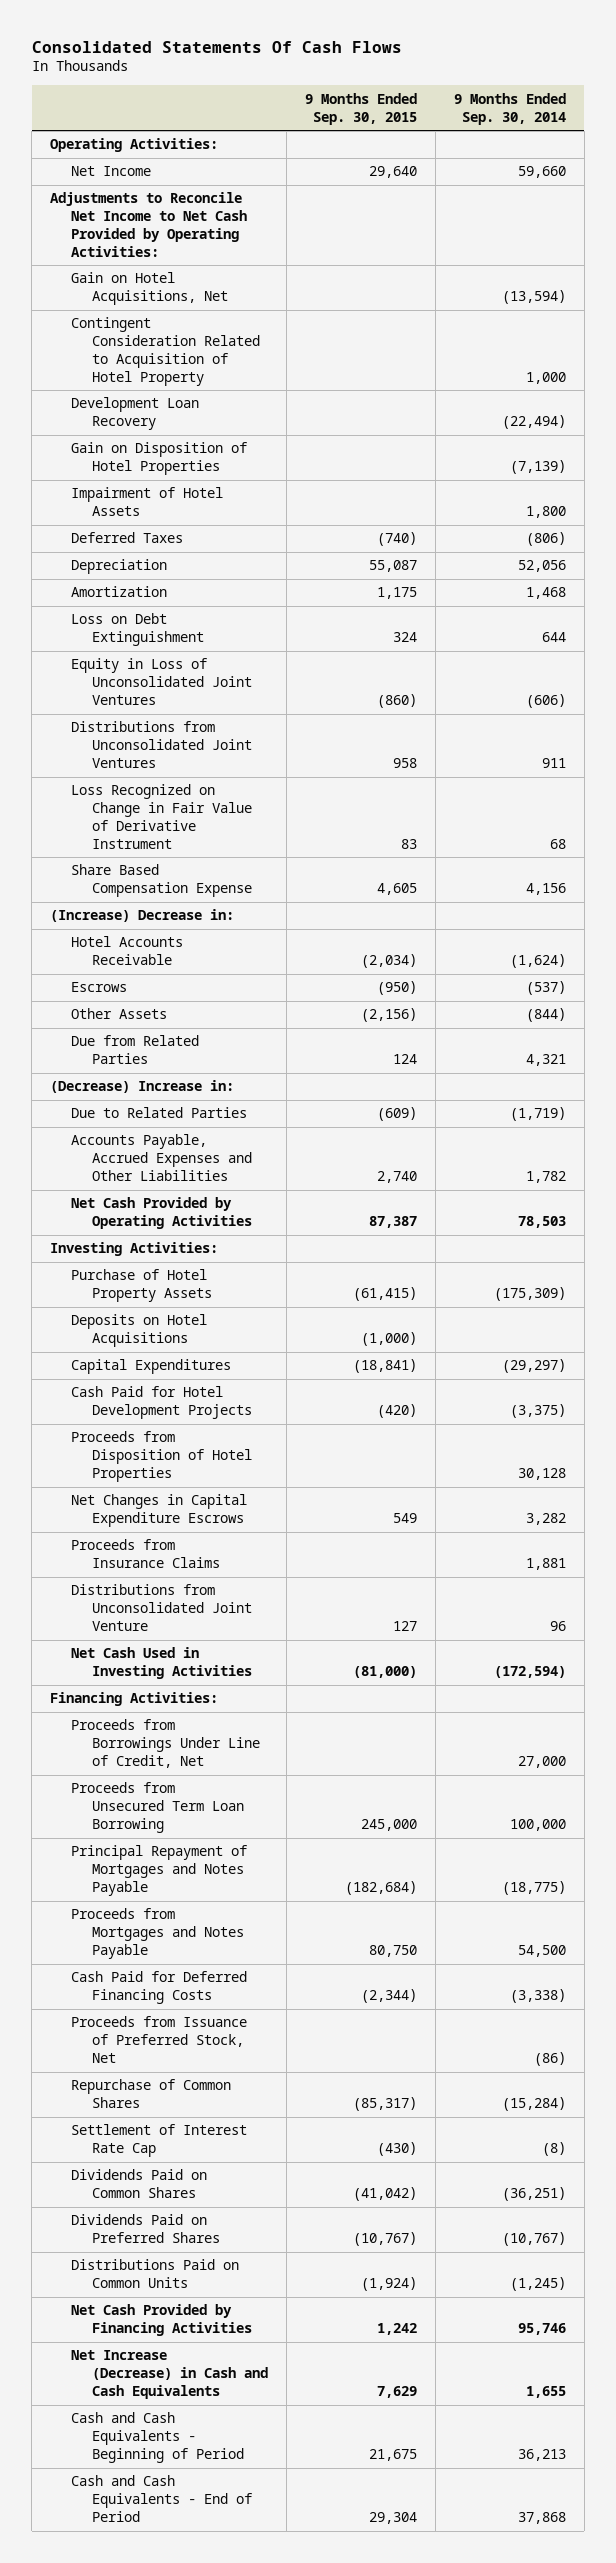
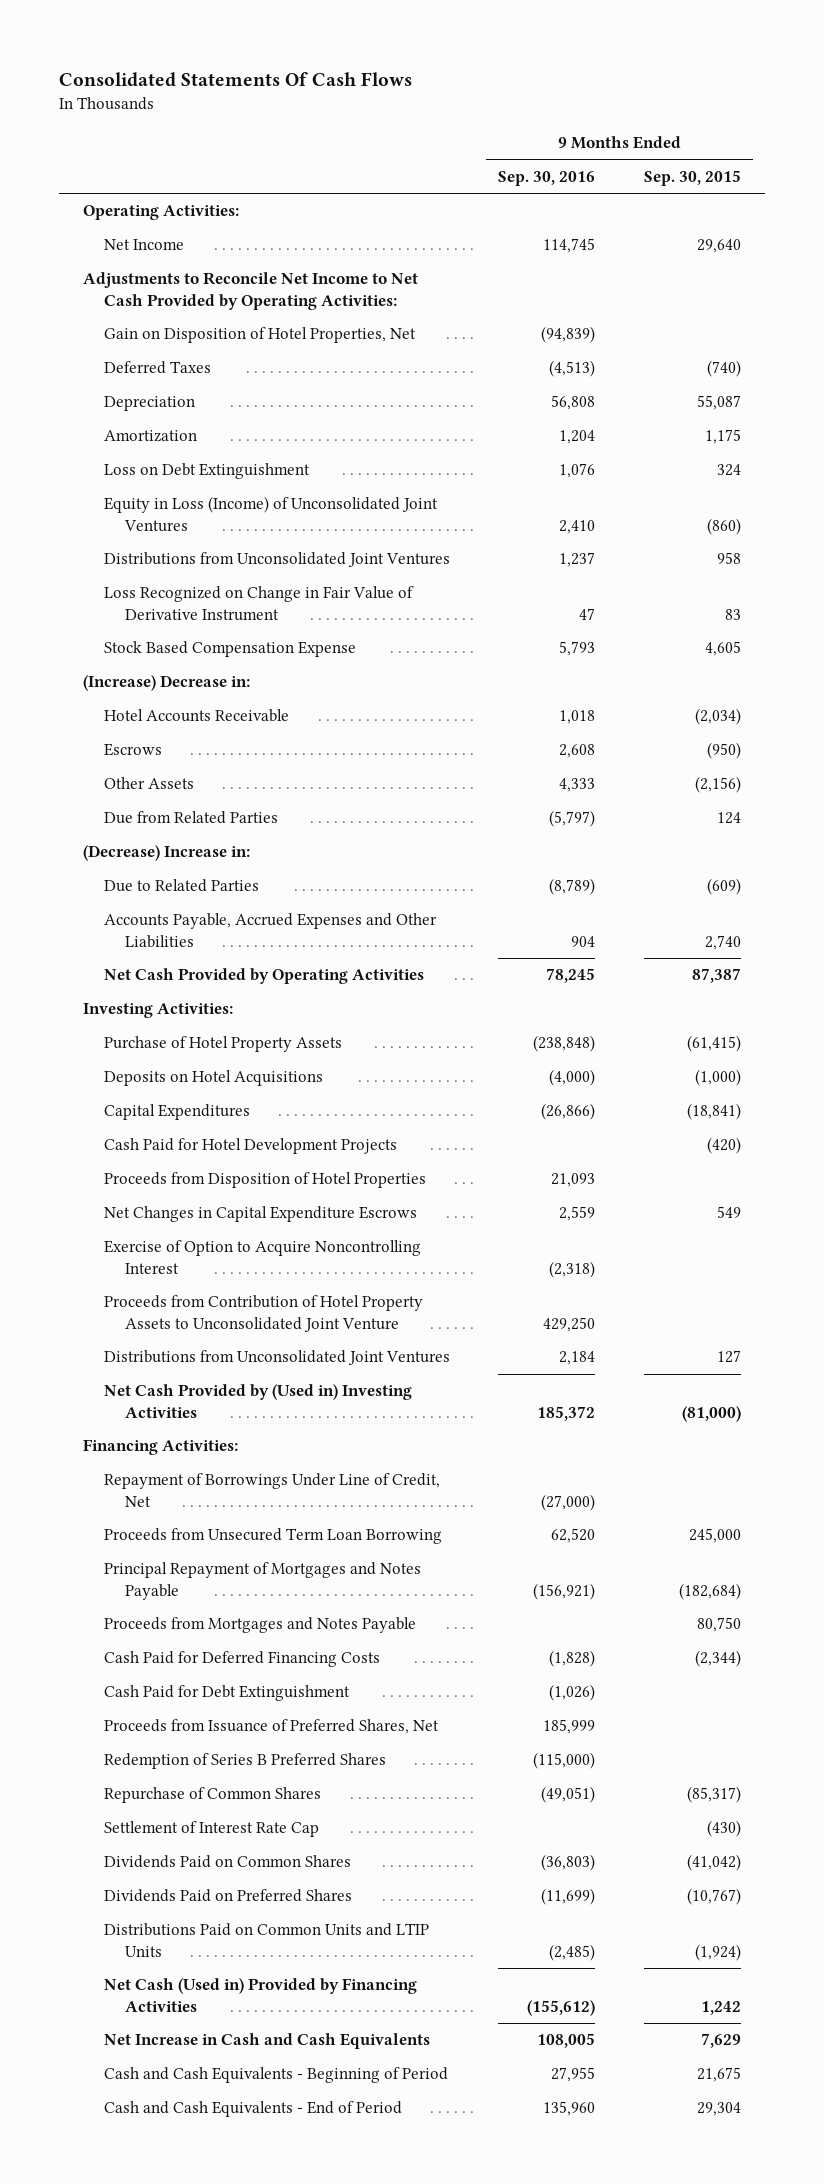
- | 9 Months Ended Sep. 30, 2015 | 9 Months Ended Sep. 30, 2014
+ | 9 Months Ended Sep. 30, 2016 | 9 Months Ended Sep. 30, 2015
- Gain on Hotel Acquisitions, Net | | (13,594)
- Contingent Consideration Related to Acquisition of Hotel Property | | 1,000
- Development Loan Recovery | | (22,494)
- Gain on Disposition of Hotel Properties | | (7,139)
- Impairment of Hotel Assets | | 1,800
+ Gain on Disposition of Hotel Properties, Net | (94,839) |
- Equity in Loss of Unconsolidated Joint Ventures | (860) | (606)
+ Equity in Loss (Income) of Unconsolidated Joint Ventures | 2,410 | (860)
- Share Based Compensation Expense | 4,605 | 4,156
+ Stock Based Compensation Expense | 5,793 | 4,605
- Proceeds from Insurance Claims | | 1,881
- Distributions from Unconsolidated Joint Venture | 127 | 96
- Net Cash Used in Investing Activities | (81,000) | (172,594)
+ Exercise of Option to Acquire Noncontrolling Interest | (2,318) |
+ Proceeds from Contribution of Hotel Property Assets to Unconsolidated Joint Venture | 429,250 |
+ Distributions from Unconsolidated Joint Ventures | 2,184 | 127
+ Net Cash Provided by (Used in) Investing Activities | 185,372 | (81,000)
- Proceeds from Borrowings Under Line of Credit, Net | | 27,000
+ Repayment of Borrowings Under Line of Credit, Net | (27,000) |
- Proceeds from Issuance of Preferred Stock, Net | | (86)
+ Cash Paid for Debt Extinguishment | (1,026) |
+ Proceeds from Issuance of Preferred Shares, Net | 185,999 |
+ Redemption of Series B Preferred Shares | (115,000) |
- Distributions Paid on Common Units | (1,924) | (1,245)
- Net Cash Provided by Financing Activities | 1,242 | 95,746
- Net Increase (Decrease) in Cash and Cash Equivalents | 7,629 | 1,655
+ Distributions Paid on Common Units and LTIP Units | (2,485) | (1,924)
+ Net Cash (Used in) Provided by Financing Activities | (155,612) | 1,242
+ Net Increase in Cash and Cash Equivalents | 108,005 | 7,629

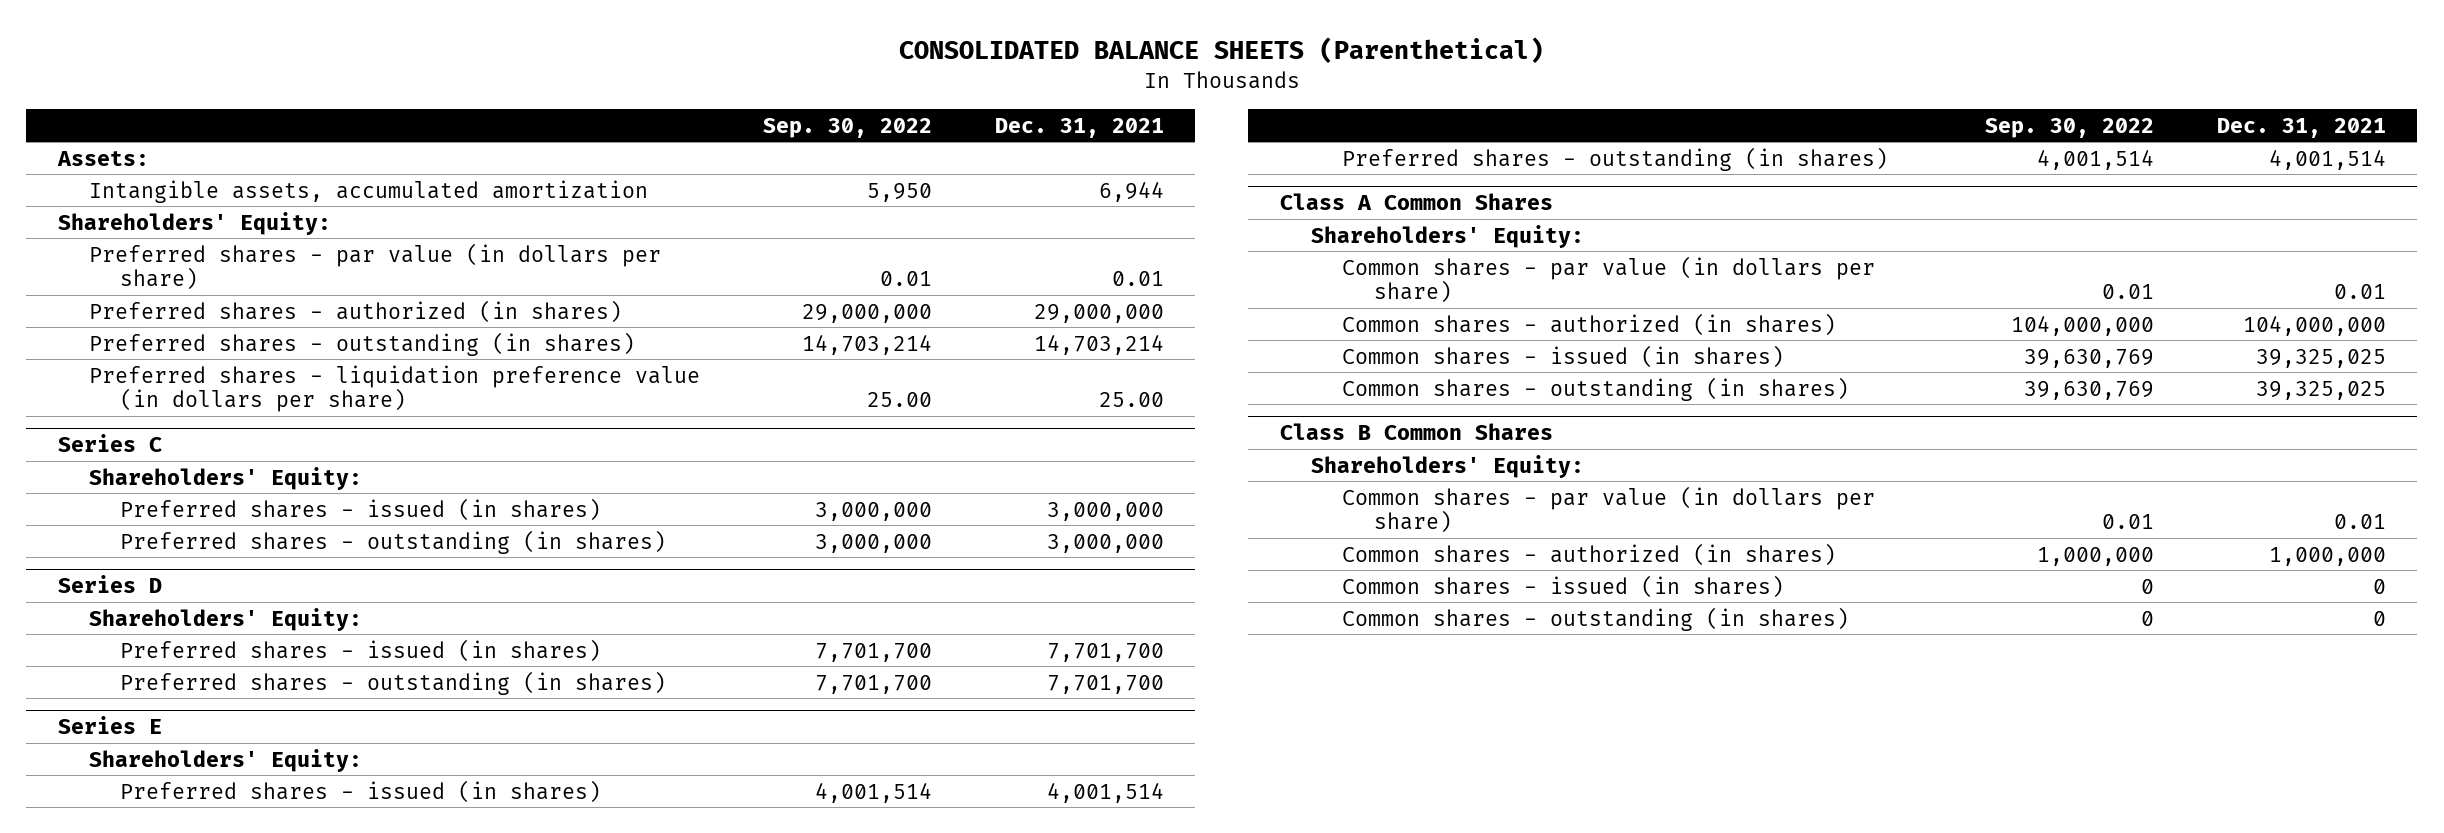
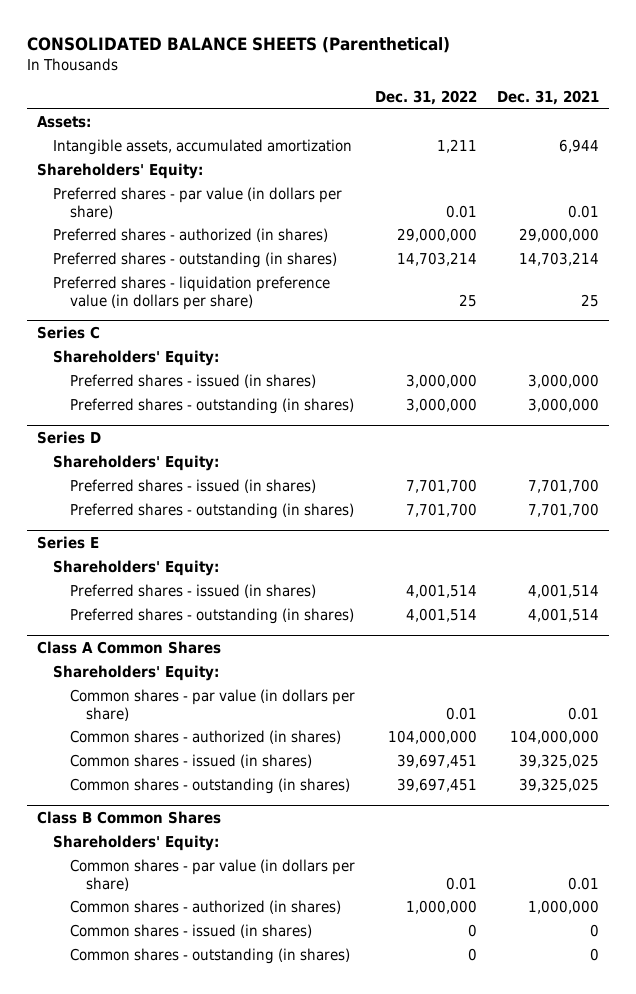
- | Sep. 30, 2022 | Dec. 31, 2021
+ | Dec. 31, 2022 | Dec. 31, 2021
- Preferred shares - liquidation preference value (in dollars per share) | 25.00 | 25.00
+ Preferred shares - liquidation preference value (in dollars per share) | 25 | 25

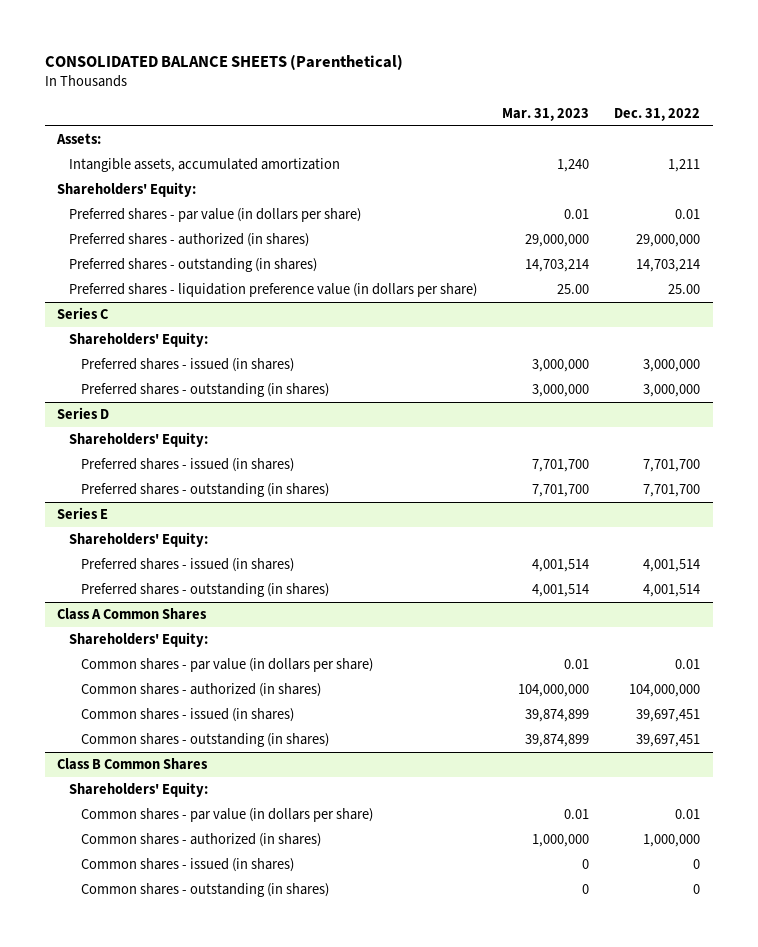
- | Dec. 31, 2022 | Dec. 31, 2021
+ | Mar. 31, 2023 | Dec. 31, 2022
- Preferred shares - liquidation preference value (in dollars per share) | 25 | 25
+ Preferred shares - liquidation preference value (in dollars per share) | 25.00 | 25.00

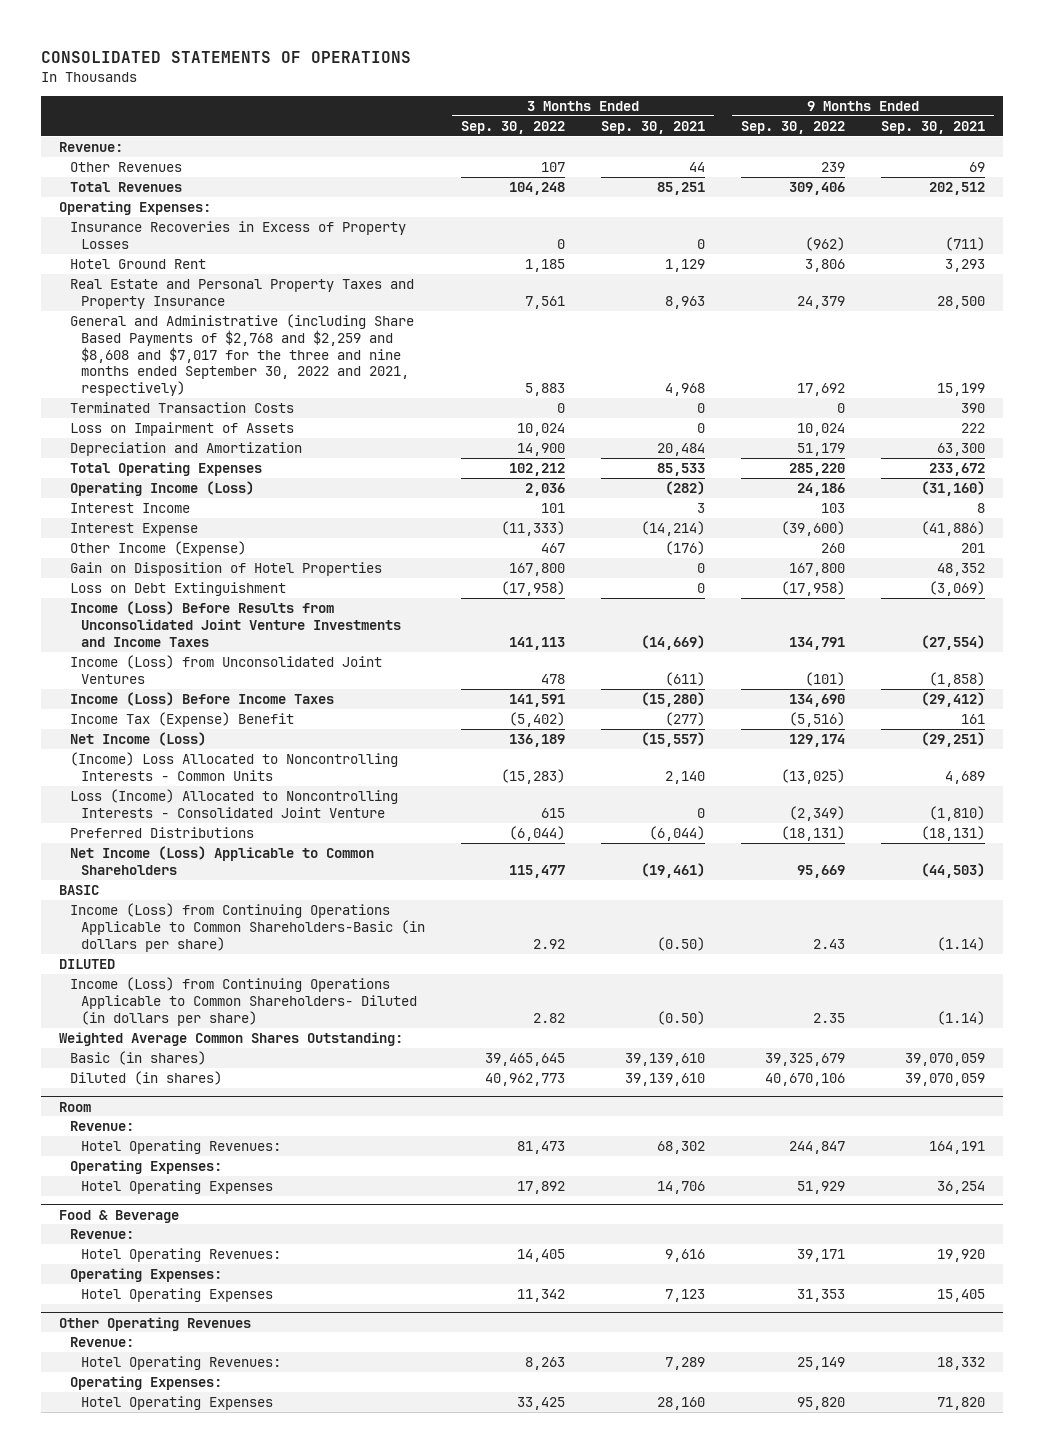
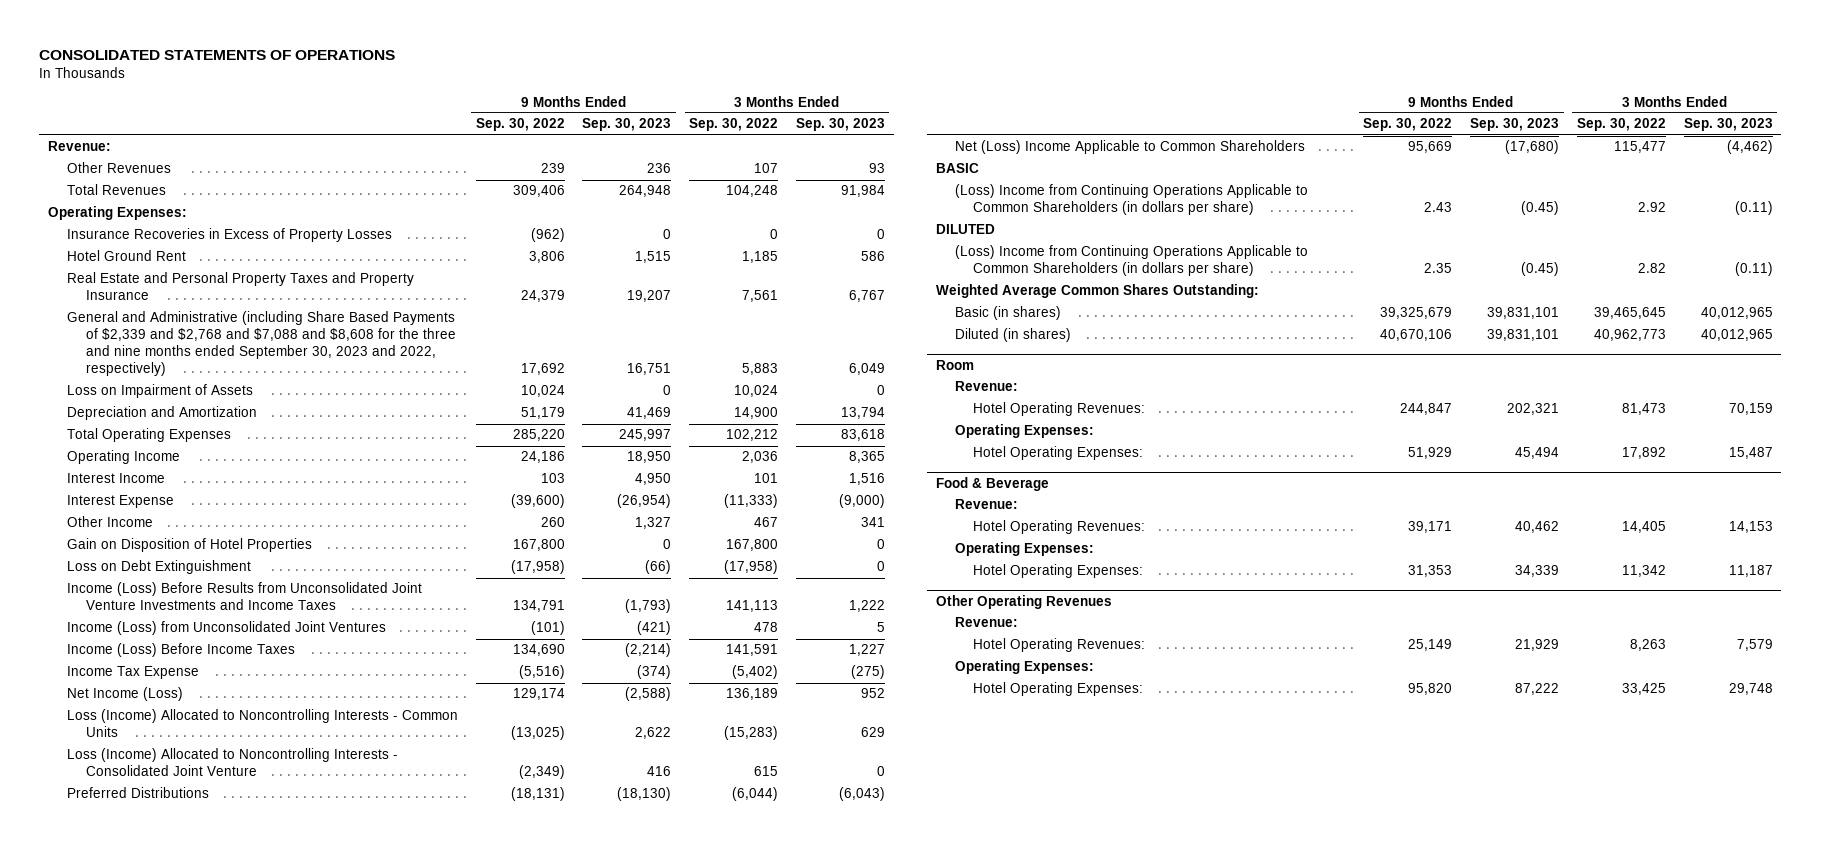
- | 3 Months Ended Sep. 30, 2022 | 3 Months Ended Sep. 30, 2021 | 9 Months Ended Sep. 30, 2022 | 9 Months Ended Sep. 30, 2021
+ | 9 Months Ended Sep. 30, 2022 | 9 Months Ended Sep. 30, 2023 | 3 Months Ended Sep. 30, 2022 | 3 Months Ended Sep. 30, 2023
- General and Administrative (including Share Based Payments of $2,768 and $2,259 and $8,608 and $7,017 for the three and nine months ended September 30, 2022 and 2021, respectively) | 5,883 | 4,968 | 17,692 | 15,199
- Terminated Transaction Costs | 0 | 0 | 0 | 390
+ General and Administrative (including Share Based Payments of $2,339 and $2,768 and $7,088 and $8,608 for the three and nine months ended September 30, 2023 and 2022, respectively) | 17,692 | 16,751 | 5,883 | 6,049
- Operating Income (Loss) | 2,036 | (282) | 24,186 | (31,160)
+ Operating Income | 24,186 | 18,950 | 2,036 | 8,365
- Other Income (Expense) | 467 | (176) | 260 | 201
+ Other Income | 260 | 1,327 | 467 | 341
- Income Tax (Expense) Benefit | (5,402) | (277) | (5,516) | 161
+ Income Tax Expense | (5,516) | (374) | (5,402) | (275)
- (Income) Loss Allocated to Noncontrolling Interests - Common Units | (15,283) | 2,140 | (13,025) | 4,689
+ Loss (Income) Allocated to Noncontrolling Interests - Common Units | (13,025) | 2,622 | (15,283) | 629
- Net Income (Loss) Applicable to Common Shareholders | 115,477 | (19,461) | 95,669 | (44,503)
+ Net (Loss) Income Applicable to Common Shareholders | 95,669 | (17,680) | 115,477 | (4,462)
- Income (Loss) from Continuing Operations Applicable to Common Shareholders-Basic (in dollars per share) | 2.92 | (0.50) | 2.43 | (1.14)
+ (Loss) Income from Continuing Operations Applicable to Common Shareholders (in dollars per share) | 2.43 | (0.45) | 2.92 | (0.11)
- Income (Loss) from Continuing Operations Applicable to Common Shareholders- Diluted (in dollars per share) | 2.82 | (0.50) | 2.35 | (1.14)
+ (Loss) Income from Continuing Operations Applicable to Common Shareholders (in dollars per share) | 2.35 | (0.45) | 2.82 | (0.11)
@ Room
- Hotel Operating Expenses | 17,892 | 14,706 | 51,929 | 36,254
+ Hotel Operating Expenses: | 51,929 | 45,494 | 17,892 | 15,487
@ Food & Beverage
- Hotel Operating Expenses | 11,342 | 7,123 | 31,353 | 15,405
+ Hotel Operating Expenses: | 31,353 | 34,339 | 11,342 | 11,187
@ Other Operating Revenues
- Hotel Operating Expenses | 33,425 | 28,160 | 95,820 | 71,820
+ Hotel Operating Expenses: | 95,820 | 87,222 | 33,425 | 29,748

